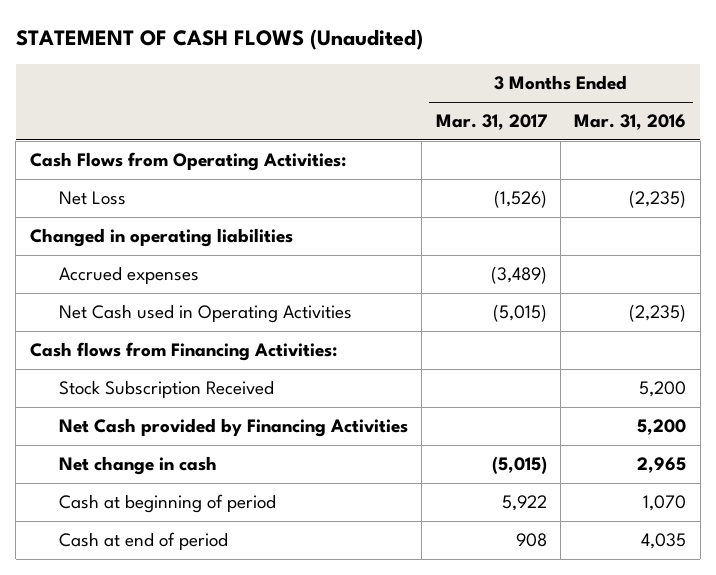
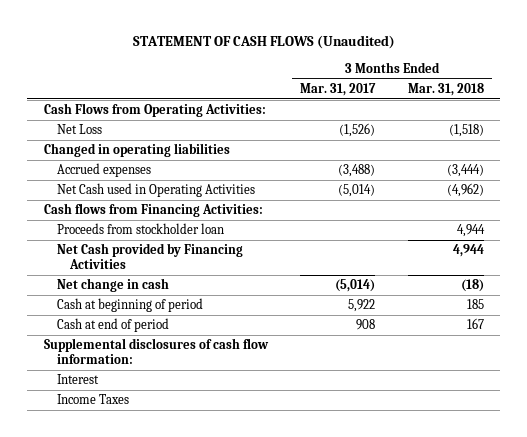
- | 3 Months Ended Mar. 31, 2017 | 3 Months Ended Mar. 31, 2016
+ | 3 Months Ended Mar. 31, 2017 | 3 Months Ended Mar. 31, 2018
- Accrued expenses | (3,489) |
- Net Cash used in Operating Activities | (5,015) | (2,235)
+ Accrued expenses | (3,488) | (3,444)
+ Net Cash used in Operating Activities | (5,014) | (4,962)
- Stock Subscription Received | | 5,200
+ Proceeds from stockholder loan | | 4,944
- Net change in cash | (5,015) | 2,965
+ Net change in cash | (5,014) | (18)
+ Supplemental disclosures of cash flow information:
+ Interest
+ Income Taxes

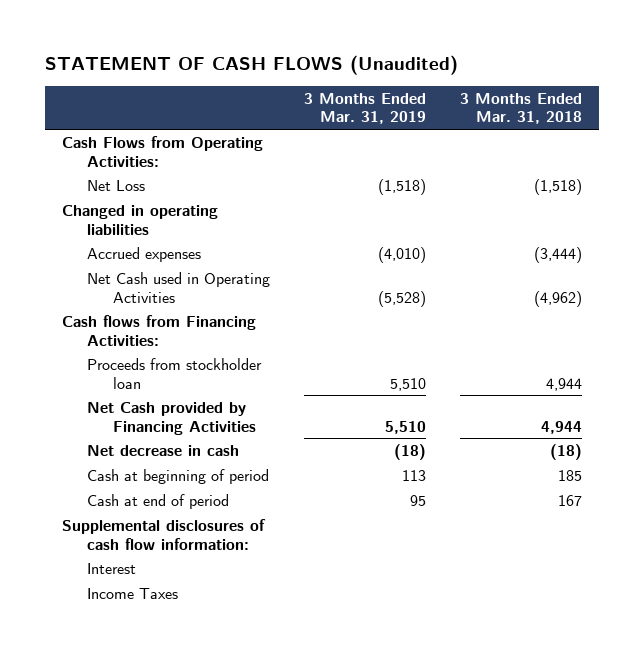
- | 3 Months Ended Mar. 31, 2017 | 3 Months Ended Mar. 31, 2018
+ | 3 Months Ended Mar. 31, 2019 | 3 Months Ended Mar. 31, 2018
- Net change in cash | (5,014) | (18)
+ Net decrease in cash | (18) | (18)

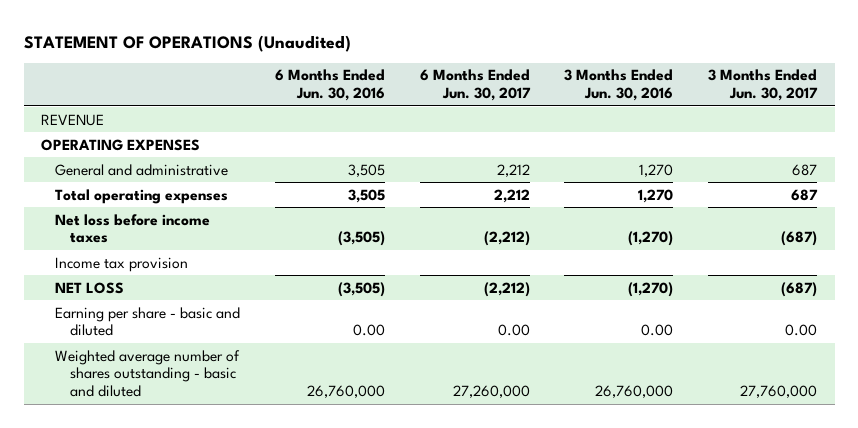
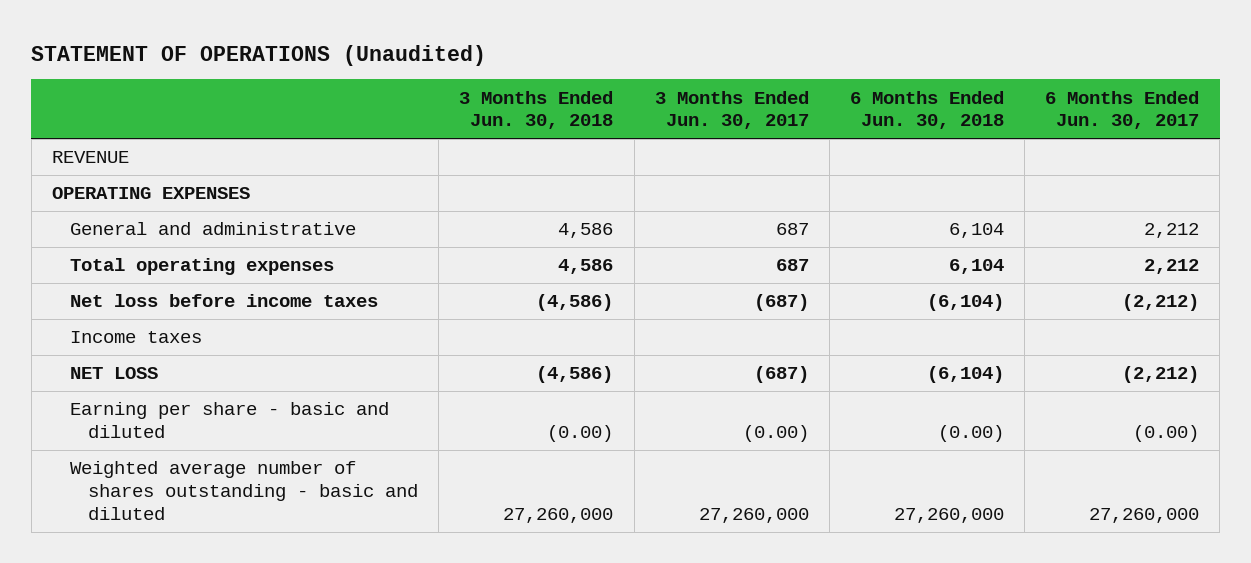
- | 6 Months Ended Jun. 30, 2016 | 6 Months Ended Jun. 30, 2017 | 3 Months Ended Jun. 30, 2016 | 3 Months Ended Jun. 30, 2017
+ | 3 Months Ended Jun. 30, 2018 | 3 Months Ended Jun. 30, 2017 | 6 Months Ended Jun. 30, 2018 | 6 Months Ended Jun. 30, 2017
- Income tax provision
+ Income taxes
- Earning per share - basic and diluted | 0.00 | 0.00 | 0.00 | 0.00
- Weighted average number of shares outstanding - basic and diluted | 26,760,000 | 27,260,000 | 26,760,000 | 27,760,000
+ Earning per share - basic and diluted | (0.00) | (0.00) | (0.00) | (0.00)
+ Weighted average number of shares outstanding - basic and diluted | 27,260,000 | 27,260,000 | 27,260,000 | 27,260,000

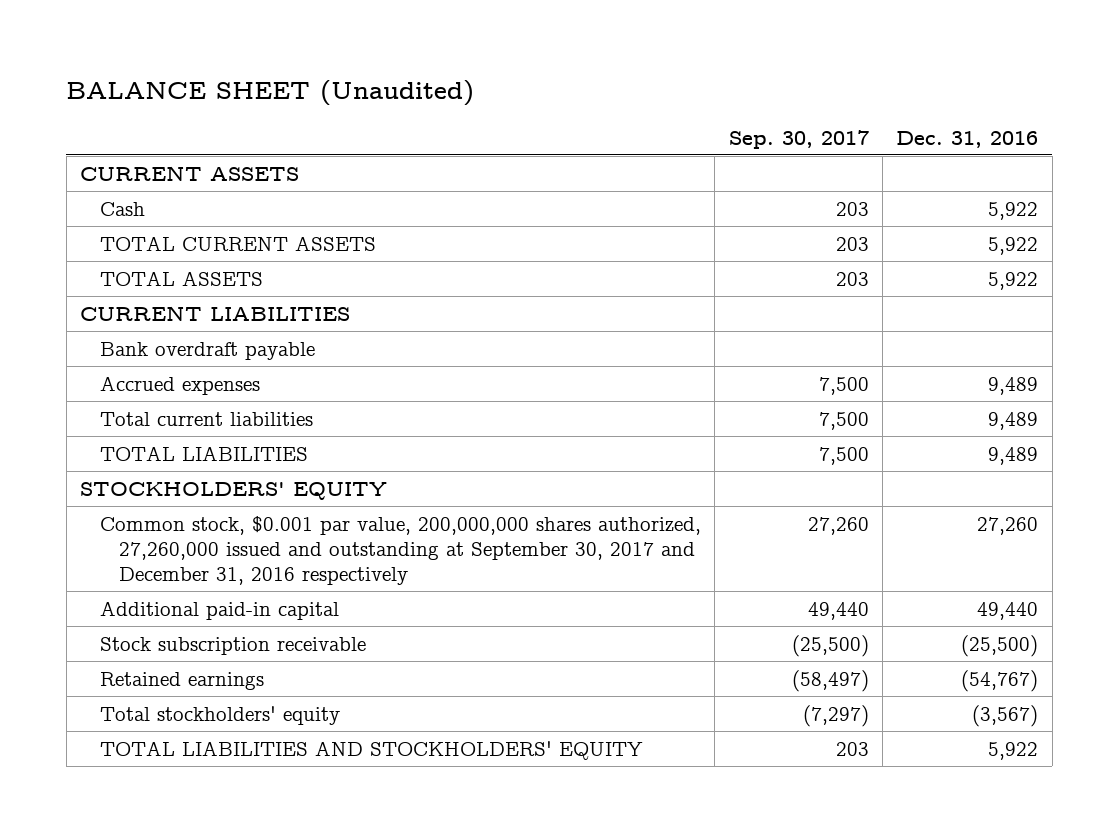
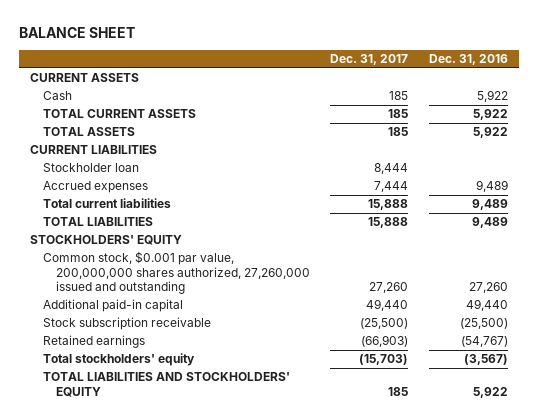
- BALANCE SHEET (Unaudited)
+ BALANCE SHEET
- | Sep. 30, 2017 | Dec. 31, 2016
+ | Dec. 31, 2017 | Dec. 31, 2016
- Bank overdraft payable
+ Stockholder loan | 8,444 |
- Common stock, $0.001 par value, 200,000,000 shares authorized, 27,260,000 issued and outstanding at September 30, 2017 and December 31, 2016 respectively | 27,260 | 27,260
+ Common stock, $0.001 par value, 200,000,000 shares authorized, 27,260,000 issued and outstanding | 27,260 | 27,260

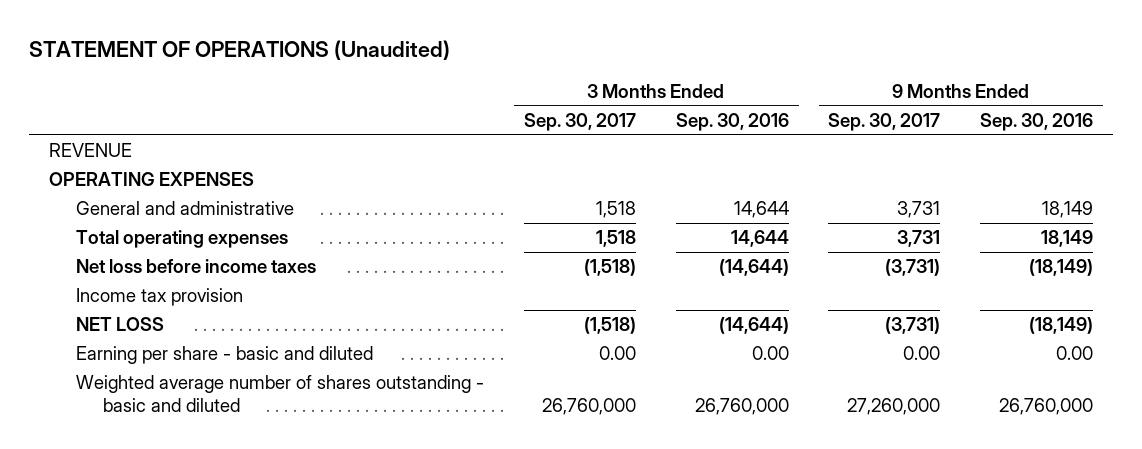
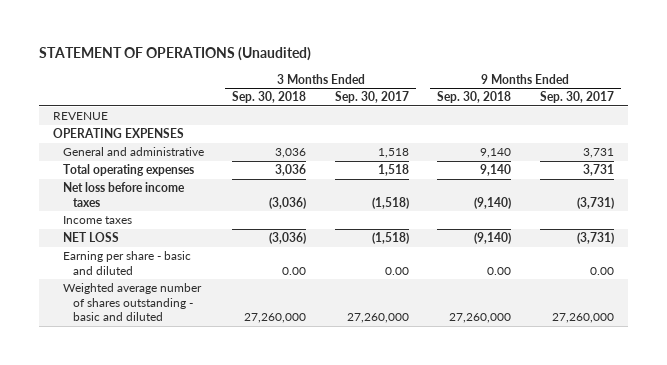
- | 3 Months Ended Sep. 30, 2017 | 3 Months Ended Sep. 30, 2016 | 9 Months Ended Sep. 30, 2017 | 9 Months Ended Sep. 30, 2016
+ | 3 Months Ended Sep. 30, 2018 | 3 Months Ended Sep. 30, 2017 | 9 Months Ended Sep. 30, 2018 | 9 Months Ended Sep. 30, 2017
- Income tax provision
+ Income taxes
- Weighted average number of shares outstanding - basic and diluted | 26,760,000 | 26,760,000 | 27,260,000 | 26,760,000
+ Weighted average number of shares outstanding - basic and diluted | 27,260,000 | 27,260,000 | 27,260,000 | 27,260,000

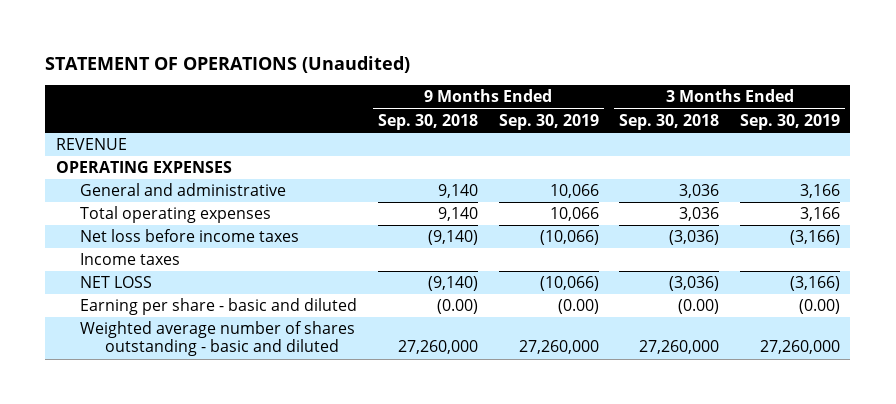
- | 3 Months Ended Sep. 30, 2018 | 3 Months Ended Sep. 30, 2017 | 9 Months Ended Sep. 30, 2018 | 9 Months Ended Sep. 30, 2017
+ | 9 Months Ended Sep. 30, 2018 | 9 Months Ended Sep. 30, 2019 | 3 Months Ended Sep. 30, 2018 | 3 Months Ended Sep. 30, 2019
- Earning per share - basic and diluted | 0.00 | 0.00 | 0.00 | 0.00
+ Earning per share - basic and diluted | (0.00) | (0.00) | (0.00) | (0.00)

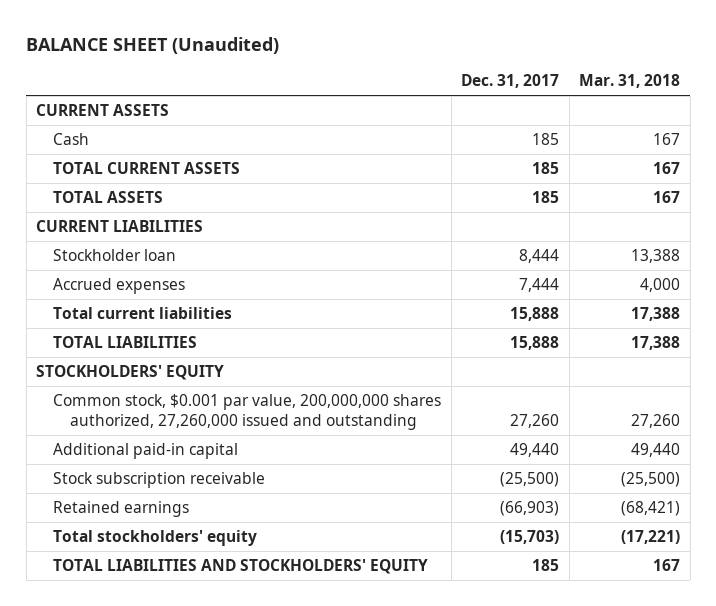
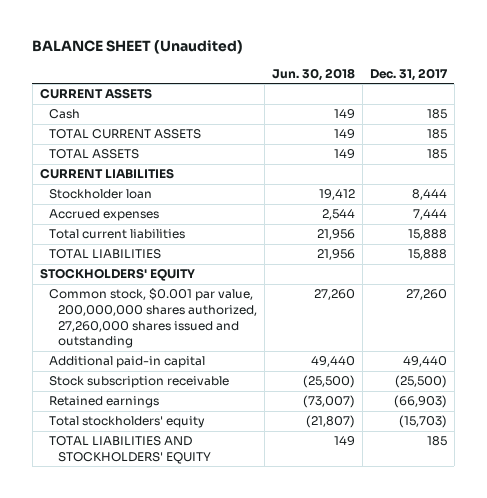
- | Dec. 31, 2017 | Mar. 31, 2018
+ | Jun. 30, 2018 | Dec. 31, 2017
- Common stock, $0.001 par value, 200,000,000 shares authorized, 27,260,000 issued and outstanding | 27,260 | 27,260
+ Common stock, $0.001 par value, 200,000,000 shares authorized, 27,260,000 shares issued and outstanding | 27,260 | 27,260

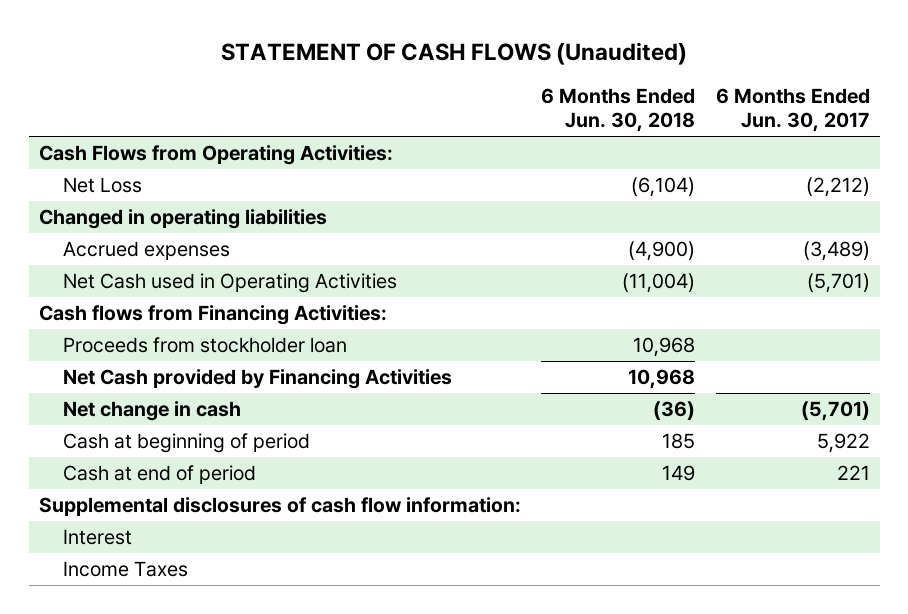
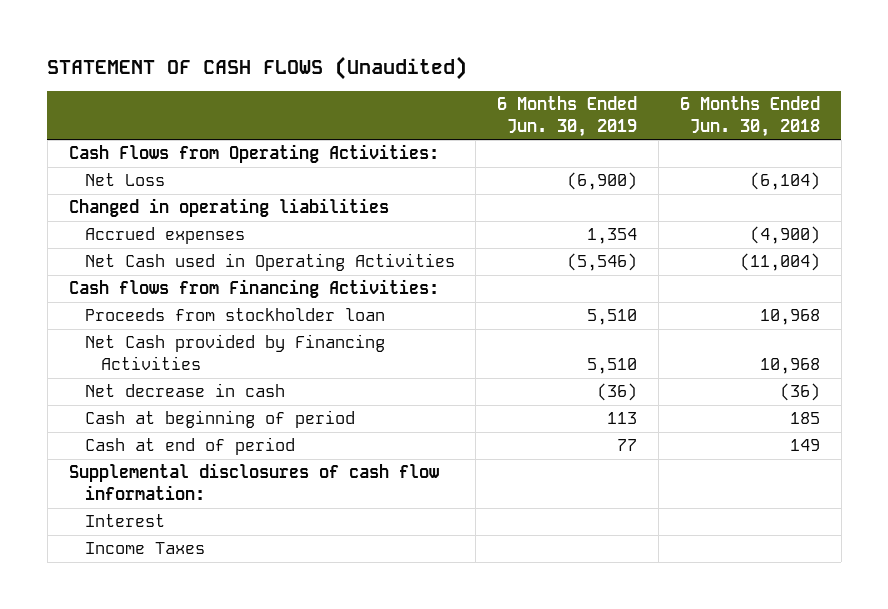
- | 6 Months Ended Jun. 30, 2018 | 6 Months Ended Jun. 30, 2017
+ | 6 Months Ended Jun. 30, 2019 | 6 Months Ended Jun. 30, 2018
- Net change in cash | (36) | (5,701)
+ Net decrease in cash | (36) | (36)

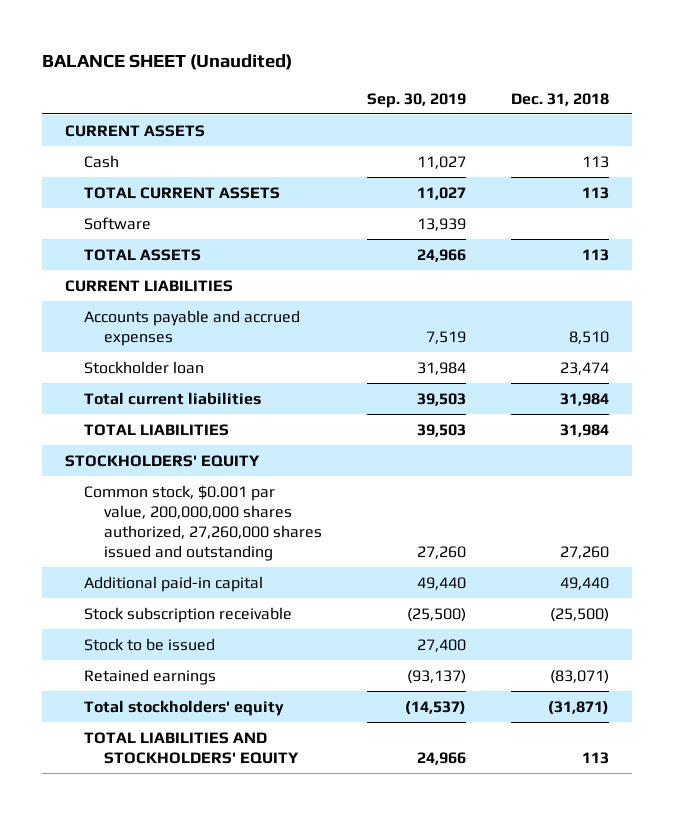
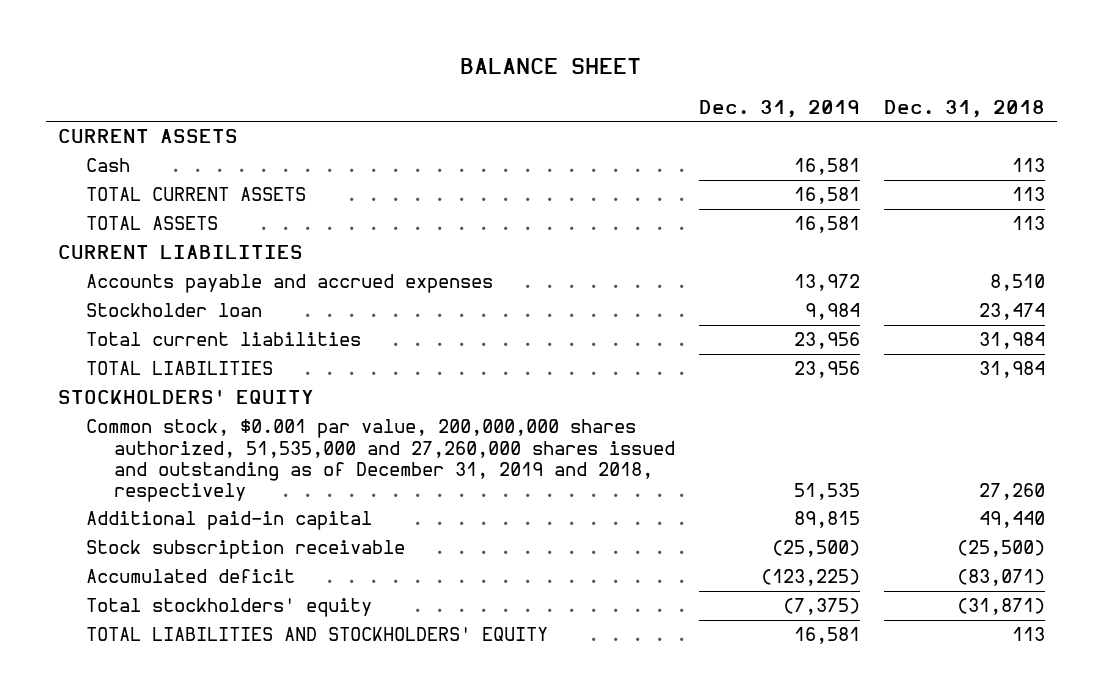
- BALANCE SHEET (Unaudited)
+ BALANCE SHEET
- | Sep. 30, 2019 | Dec. 31, 2018
+ | Dec. 31, 2019 | Dec. 31, 2018
- Software | 13,939 |
- Common stock, $0.001 par value, 200,000,000 shares authorized, 27,260,000 shares issued and outstanding | 27,260 | 27,260
+ Common stock, $0.001 par value, 200,000,000 shares authorized, 51,535,000 and 27,260,000 shares issued and outstanding as of December 31, 2019 and 2018, respectively | 51,535 | 27,260
- Stock to be issued | 27,400 |
- Retained earnings | (93,137) | (83,071)
+ Accumulated deficit | (123,225) | (83,071)

